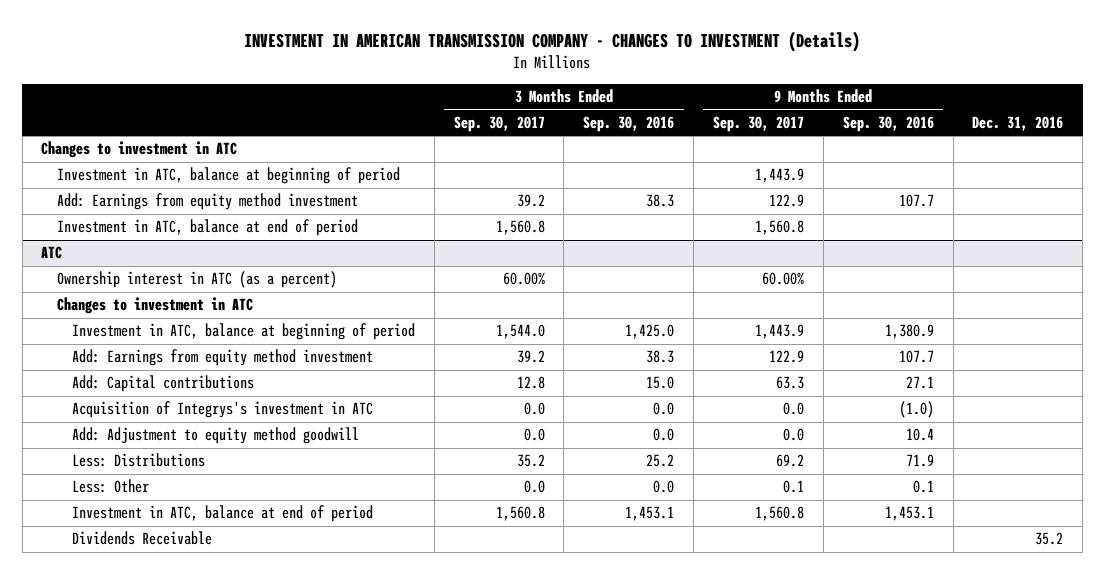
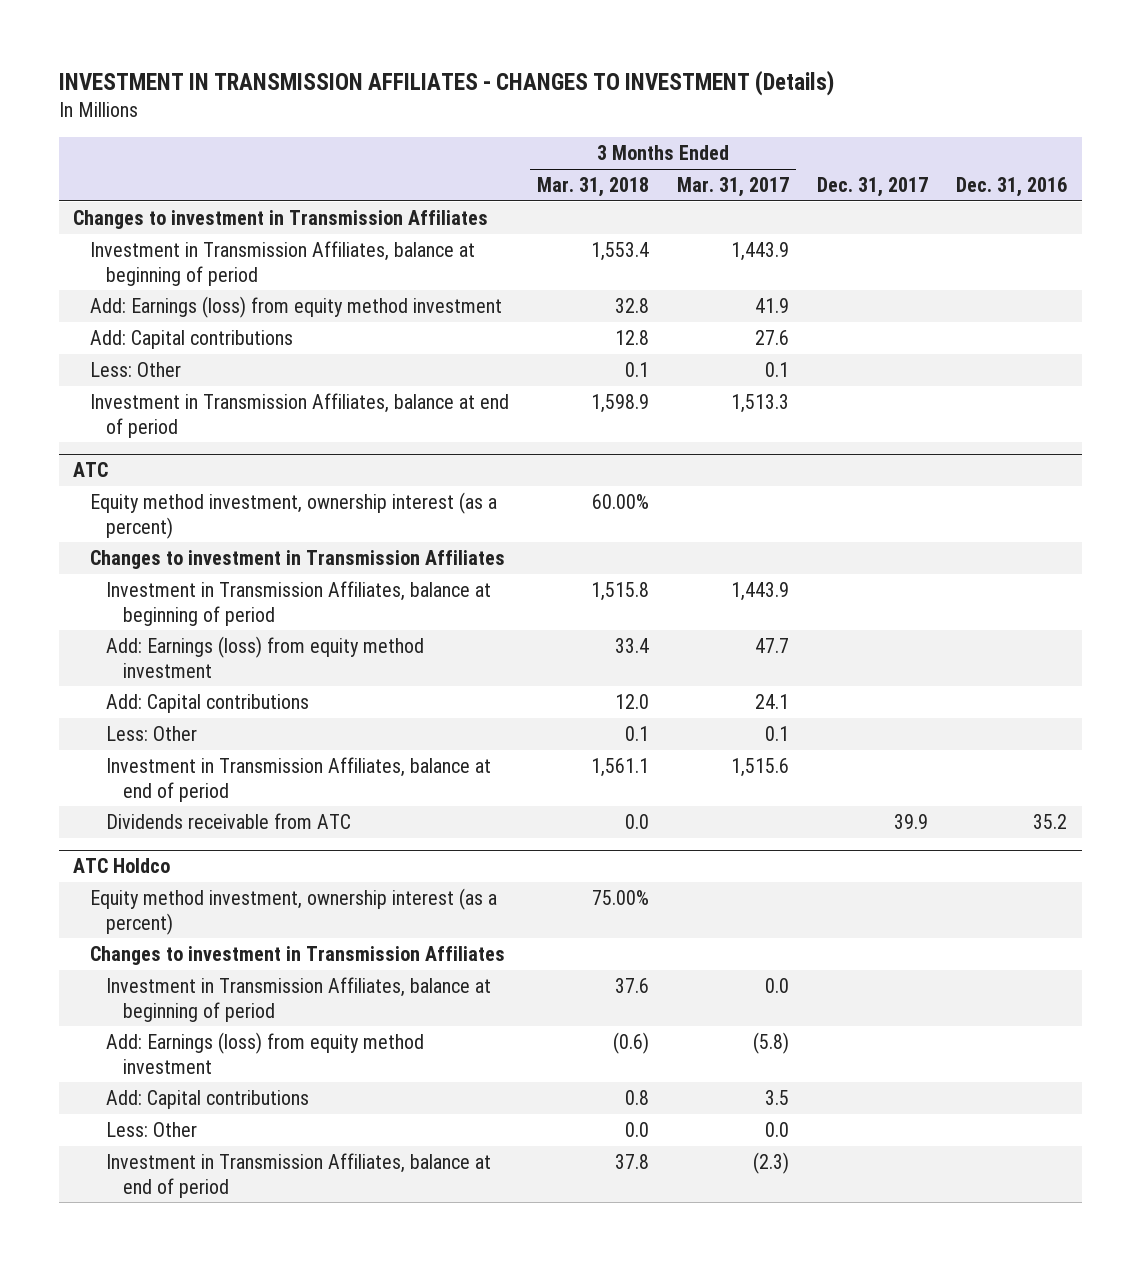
- INVESTMENT IN AMERICAN TRANSMISSION COMPANY - CHANGES TO INVESTMENT (Details)
+ INVESTMENT IN TRANSMISSION AFFILIATES - CHANGES TO INVESTMENT (Details)
- | 3 Months Ended Sep. 30, 2017 | 3 Months Ended Sep. 30, 2016 | 9 Months Ended Sep. 30, 2017 | 9 Months Ended Sep. 30, 2016 | Dec. 31, 2016
+ | 3 Months Ended Mar. 31, 2018 | 3 Months Ended Mar. 31, 2017 | Dec. 31, 2017 | Dec. 31, 2016
- Changes to investment in ATC
- Investment in ATC, balance at beginning of period | | | 1,443.9 | |
- Add: Earnings from equity method investment | 39.2 | 38.3 | 122.9 | 107.7 |
- Investment in ATC, balance at end of period | 1,560.8 | | 1,560.8 | |
+ Changes to investment in Transmission Affiliates
+ Investment in Transmission Affiliates, balance at beginning of period | 1,553.4 | 1,443.9 | |
+ Add: Earnings (loss) from equity method investment | 32.8 | 41.9 | |
+ Add: Capital contributions | 12.8 | 27.6 | |
+ Less: Other | 0.1 | 0.1 | |
+ Investment in Transmission Affiliates, balance at end of period | 1,598.9 | 1,513.3 | |
@ ATC
- Ownership interest in ATC (as a percent) | 60.00% | | 60.00% | |
- Changes to investment in ATC
- Investment in ATC, balance at beginning of period | 1,544.0 | 1,425.0 | 1,443.9 | 1,380.9 |
- Add: Earnings from equity method investment | 39.2 | 38.3 | 122.9 | 107.7 |
+ Equity method investment, ownership interest (as a percent) | 60.00% | | |
+ Changes to investment in Transmission Affiliates
+ Investment in Transmission Affiliates, balance at beginning of period | 1,515.8 | 1,443.9 | |
+ Add: Earnings (loss) from equity method investment | 33.4 | 47.7 | |
- Acquisition of Integrys's investment in ATC | 0.0 | 0.0 | 0.0 | (1.0) |
- Add: Adjustment to equity method goodwill | 0.0 | 0.0 | 0.0 | 10.4 |
- Less: Distributions | 35.2 | 25.2 | 69.2 | 71.9 |
- Investment in ATC, balance at end of period | 1,560.8 | 1,453.1 | 1,560.8 | 1,453.1 |
- Dividends Receivable | | | | | 35.2
+ Investment in Transmission Affiliates, balance at end of period | 1,561.1 | 1,515.6 | |
+ Dividends receivable from ATC | 0.0 | | 39.9 | 35.2
+ ATC Holdco
+ Equity method investment, ownership interest (as a percent) | 75.00% | | |
+ Changes to investment in Transmission Affiliates
+ Investment in Transmission Affiliates, balance at beginning of period | 37.6 | 0.0 | |
+ Add: Earnings (loss) from equity method investment | (0.6) | (5.8) | |
+ Add: Capital contributions | 0.8 | 3.5 | |
+ Less: Other | 0.0 | 0.0 | |
+ Investment in Transmission Affiliates, balance at end of period | 37.8 | (2.3) | |

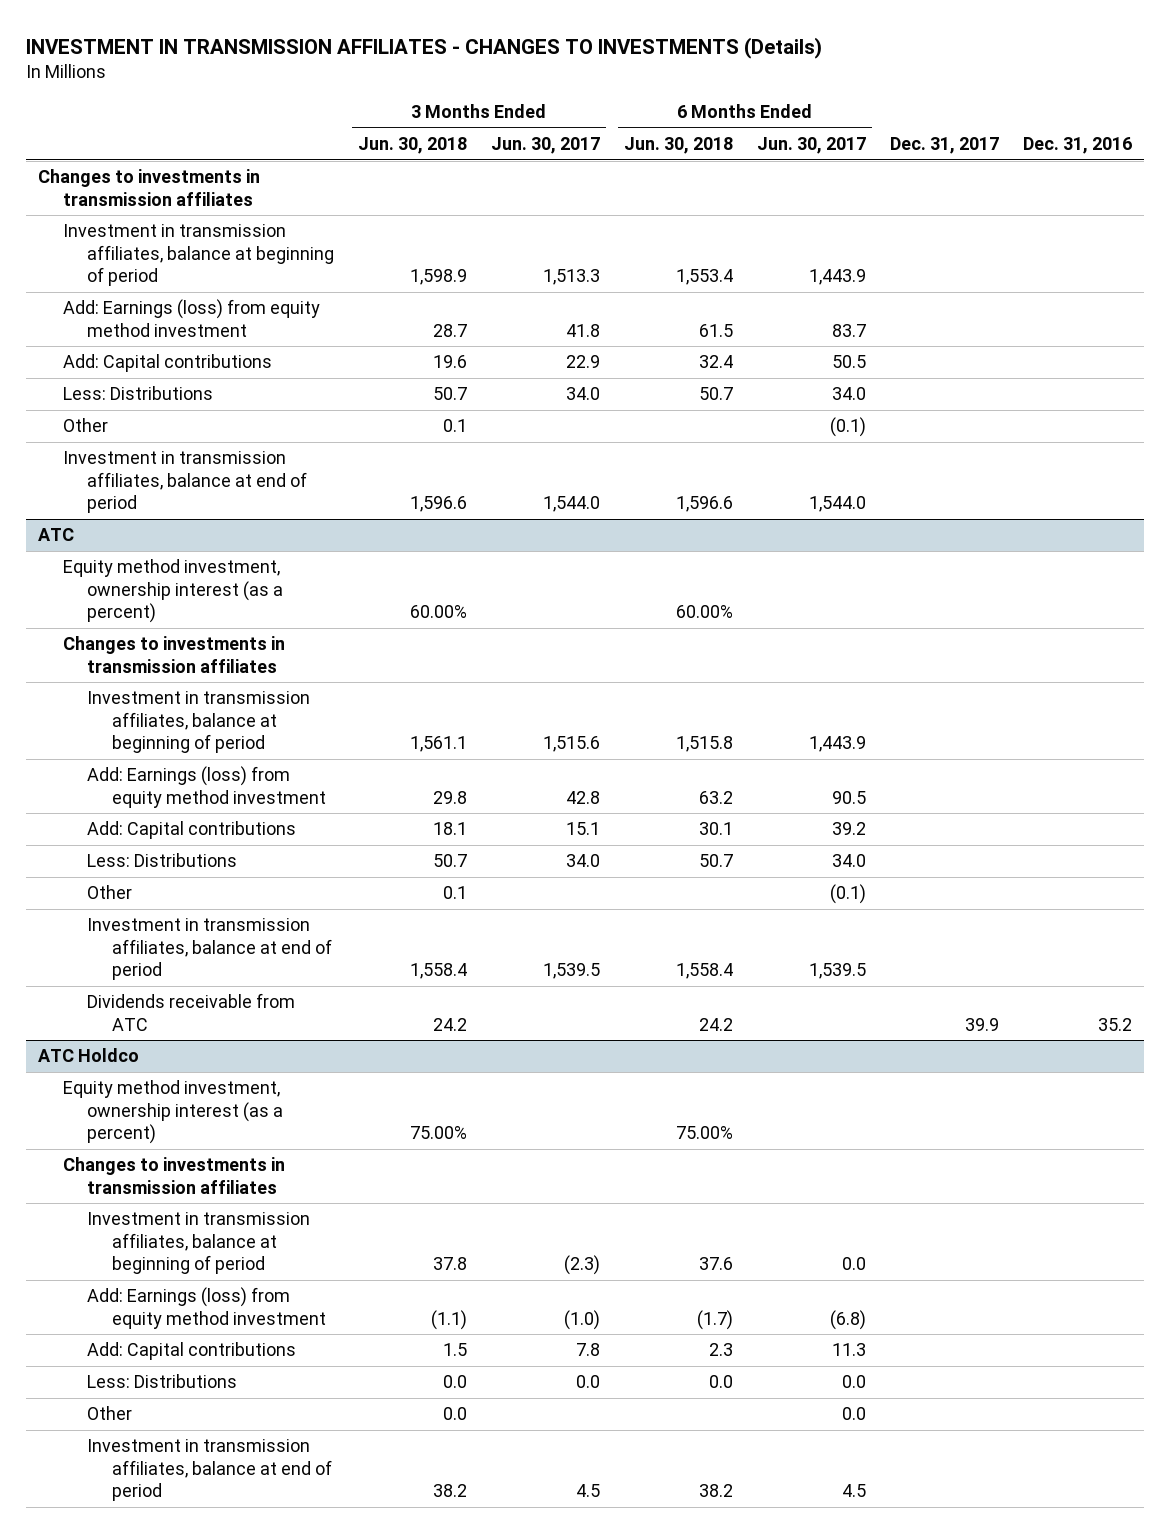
- INVESTMENT IN TRANSMISSION AFFILIATES - CHANGES TO INVESTMENT (Details)
+ INVESTMENT IN TRANSMISSION AFFILIATES - CHANGES TO INVESTMENTS (Details)
- | 3 Months Ended Mar. 31, 2018 | 3 Months Ended Mar. 31, 2017 | Dec. 31, 2017 | Dec. 31, 2016
+ | 3 Months Ended Jun. 30, 2018 | 3 Months Ended Jun. 30, 2017 | 6 Months Ended Jun. 30, 2018 | 6 Months Ended Jun. 30, 2017 | Dec. 31, 2017 | Dec. 31, 2016
- Changes to investment in Transmission Affiliates
- Investment in Transmission Affiliates, balance at beginning of period | 1,553.4 | 1,443.9 | |
+ Changes to investments in transmission affiliates
+ Investment in transmission affiliates, balance at beginning of period | 1,598.9 | 1,513.3 | 1,553.4 | 1,443.9 | |
- Less: Other | 0.1 | 0.1 | |
- Investment in Transmission Affiliates, balance at end of period | 1,598.9 | 1,513.3 | |
+ Less: Distributions | 50.7 | 34.0 | 50.7 | 34.0 | |
+ Other | 0.1 | | | (0.1) | |
+ Investment in transmission affiliates, balance at end of period | 1,596.6 | 1,544.0 | 1,596.6 | 1,544.0 | |
@ ATC
- Changes to investment in Transmission Affiliates
- Investment in Transmission Affiliates, balance at beginning of period | 1,515.8 | 1,443.9 | |
+ Changes to investments in transmission affiliates
+ Investment in transmission affiliates, balance at beginning of period | 1,561.1 | 1,515.6 | 1,515.8 | 1,443.9 | |
- Less: Other | 0.1 | 0.1 | |
- Investment in Transmission Affiliates, balance at end of period | 1,561.1 | 1,515.6 | |
+ Less: Distributions | 50.7 | 34.0 | 50.7 | 34.0 | |
+ Other | 0.1 | | | (0.1) | |
+ Investment in transmission affiliates, balance at end of period | 1,558.4 | 1,539.5 | 1,558.4 | 1,539.5 | |
@ ATC Holdco
- Changes to investment in Transmission Affiliates
- Investment in Transmission Affiliates, balance at beginning of period | 37.6 | 0.0 | |
+ Changes to investments in transmission affiliates
+ Investment in transmission affiliates, balance at beginning of period | 37.8 | (2.3) | 37.6 | 0.0 | |
- Less: Other | 0.0 | 0.0 | |
- Investment in Transmission Affiliates, balance at end of period | 37.8 | (2.3) | |
+ Less: Distributions | 0.0 | 0.0 | 0.0 | 0.0 | |
+ Other | 0.0 | | | 0.0 | |
+ Investment in transmission affiliates, balance at end of period | 38.2 | 4.5 | 38.2 | 4.5 | |

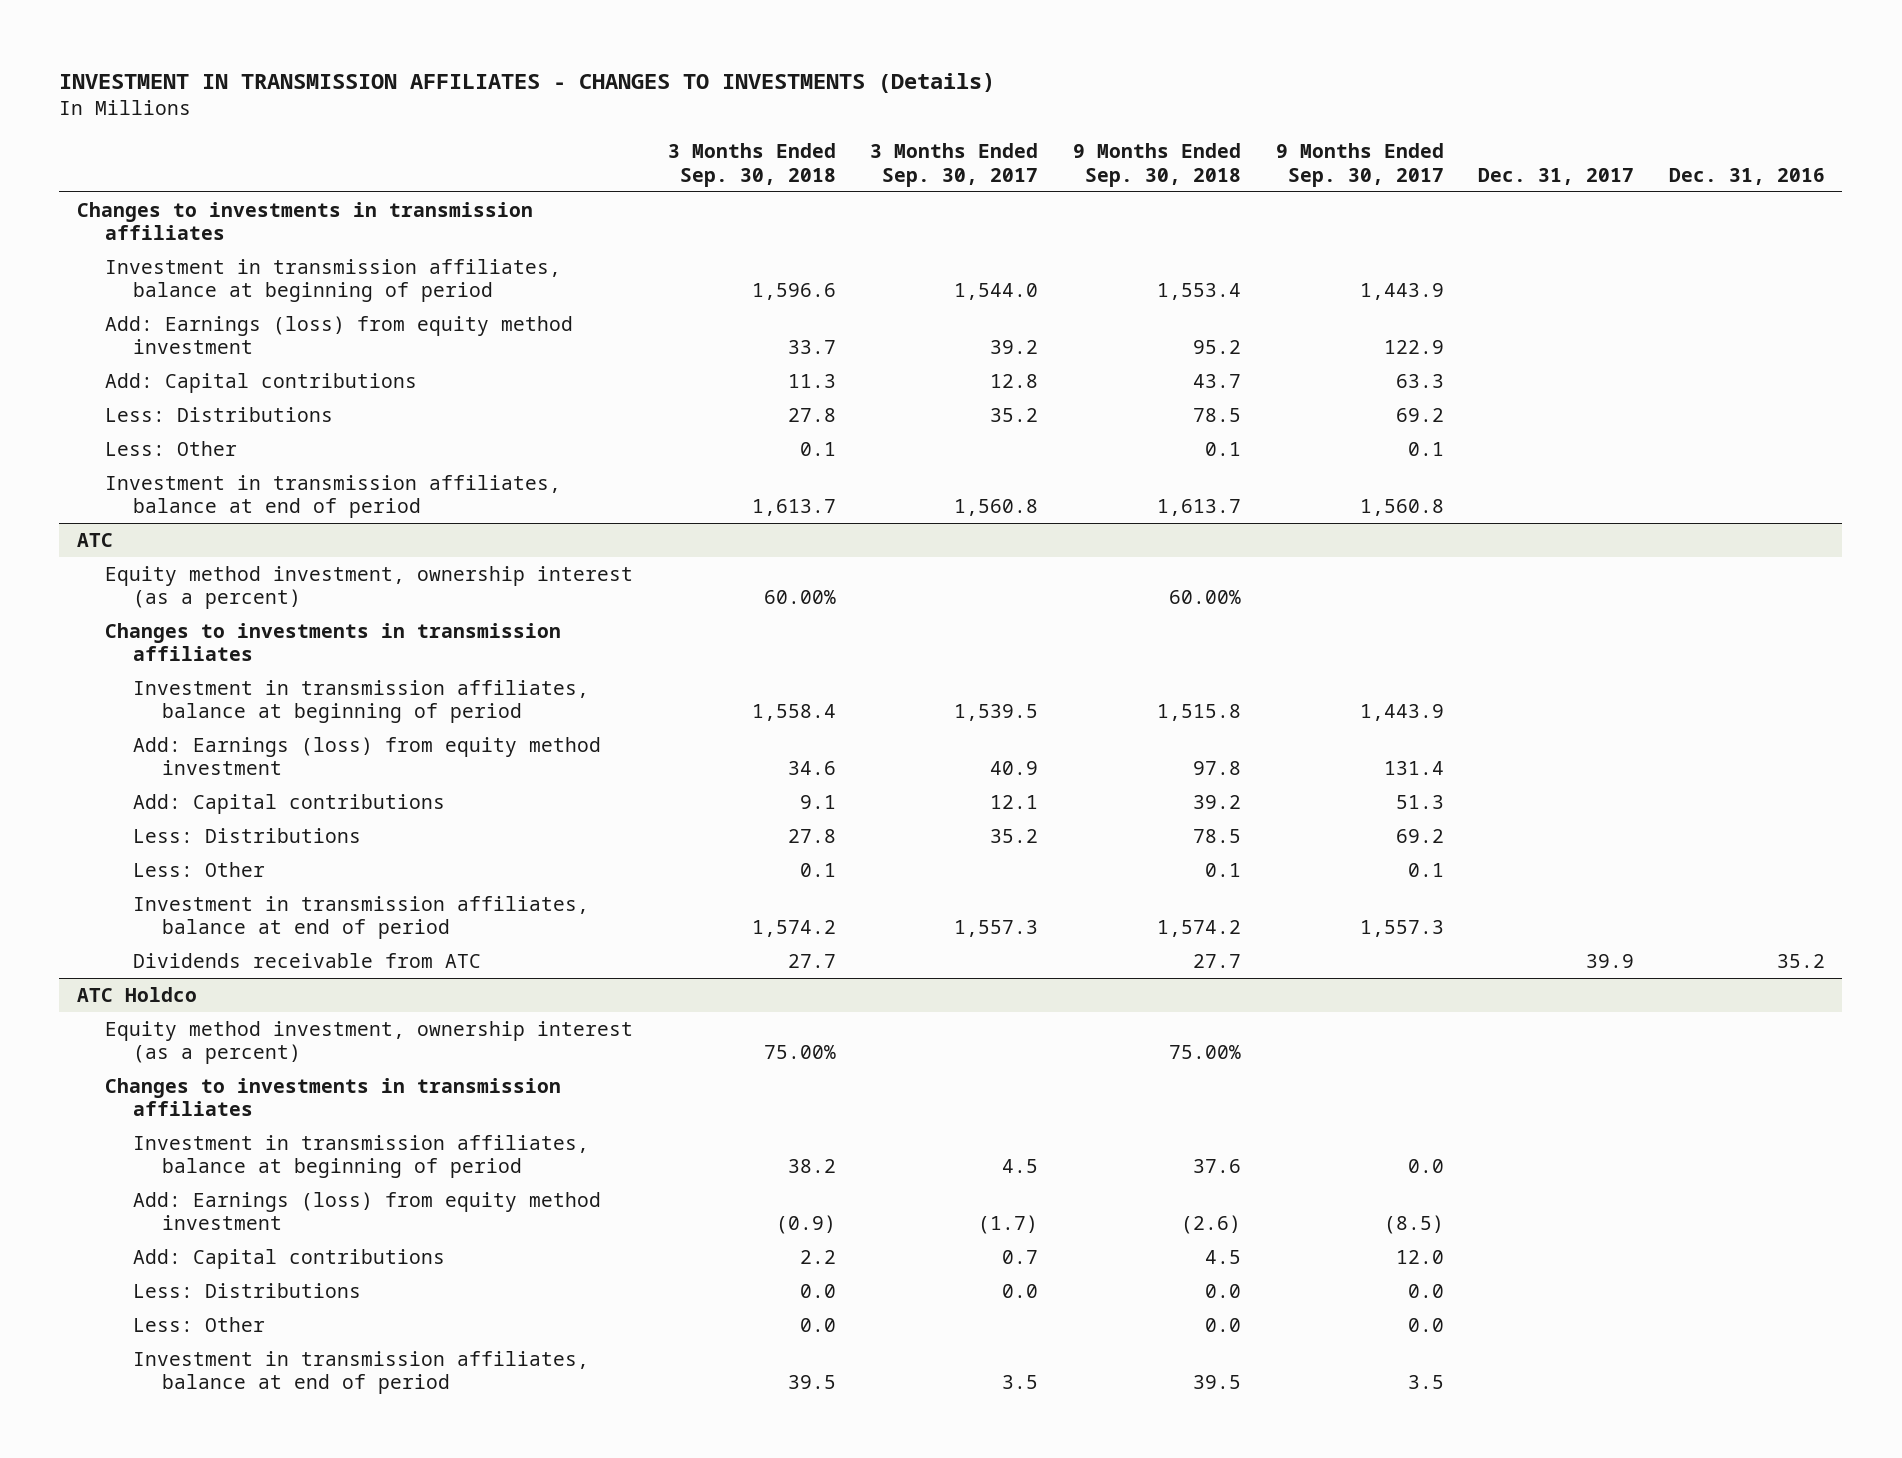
- | 3 Months Ended Jun. 30, 2018 | 3 Months Ended Jun. 30, 2017 | 6 Months Ended Jun. 30, 2018 | 6 Months Ended Jun. 30, 2017 | Dec. 31, 2017 | Dec. 31, 2016
+ | 3 Months Ended Sep. 30, 2018 | 3 Months Ended Sep. 30, 2017 | 9 Months Ended Sep. 30, 2018 | 9 Months Ended Sep. 30, 2017 | Dec. 31, 2017 | Dec. 31, 2016
- Other | 0.1 | | | (0.1) | |
+ Less: Other | 0.1 | | 0.1 | 0.1 | |
@ ATC
- Other | 0.1 | | | (0.1) | |
+ Less: Other | 0.1 | | 0.1 | 0.1 | |
@ ATC Holdco
- Other | 0.0 | | | 0.0 | |
+ Less: Other | 0.0 | | 0.0 | 0.0 | |

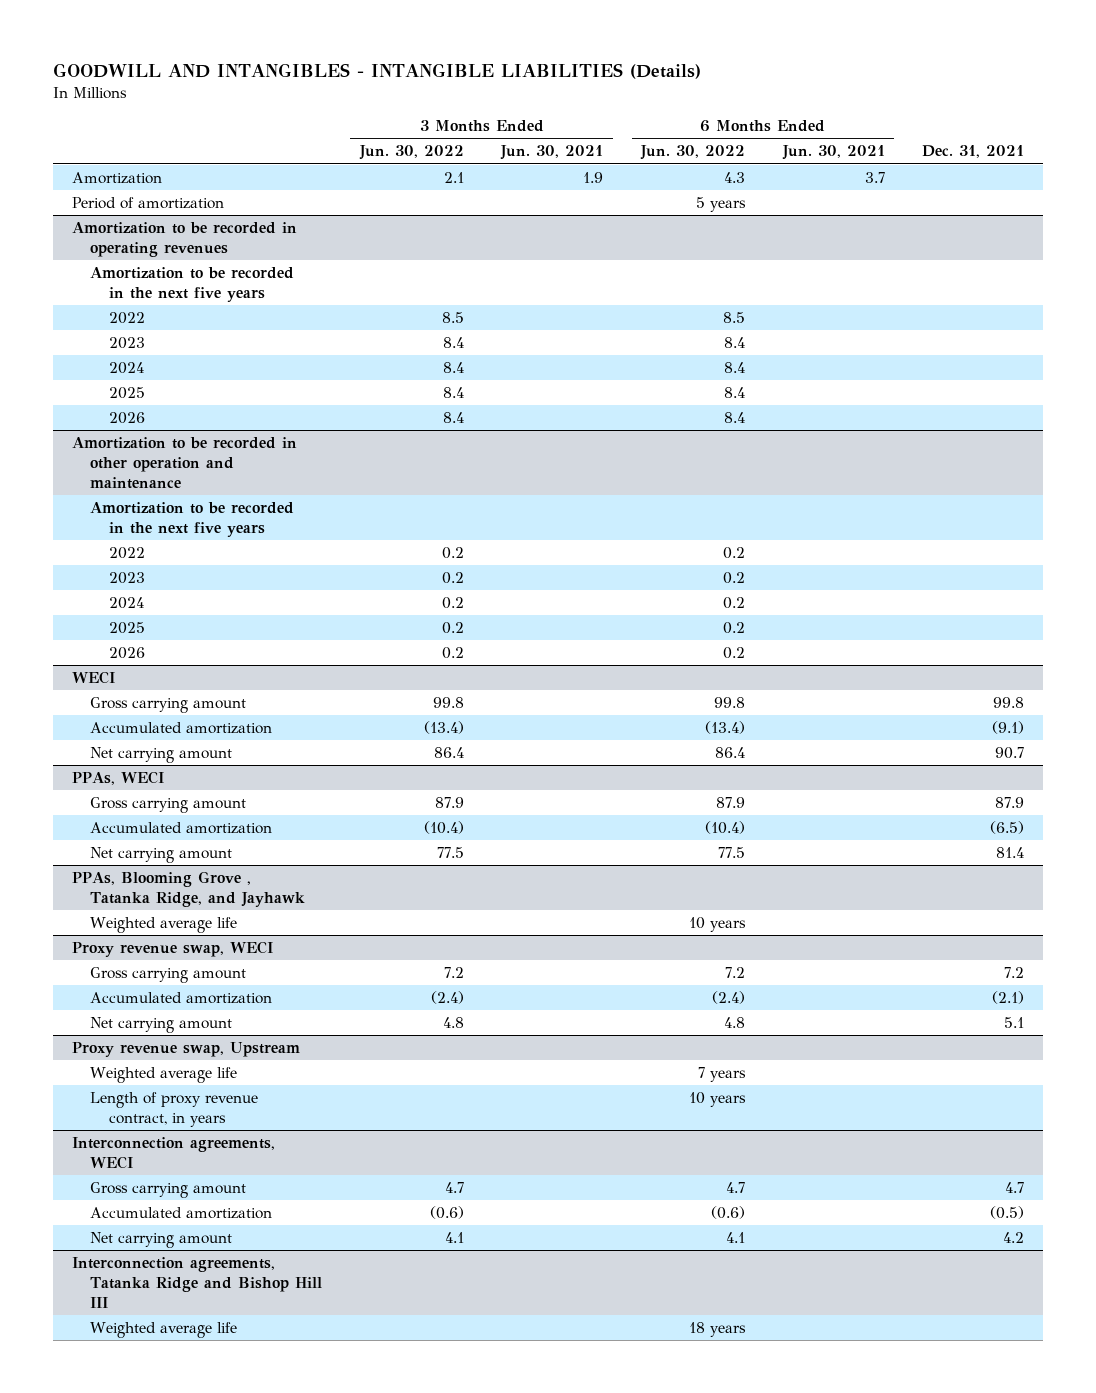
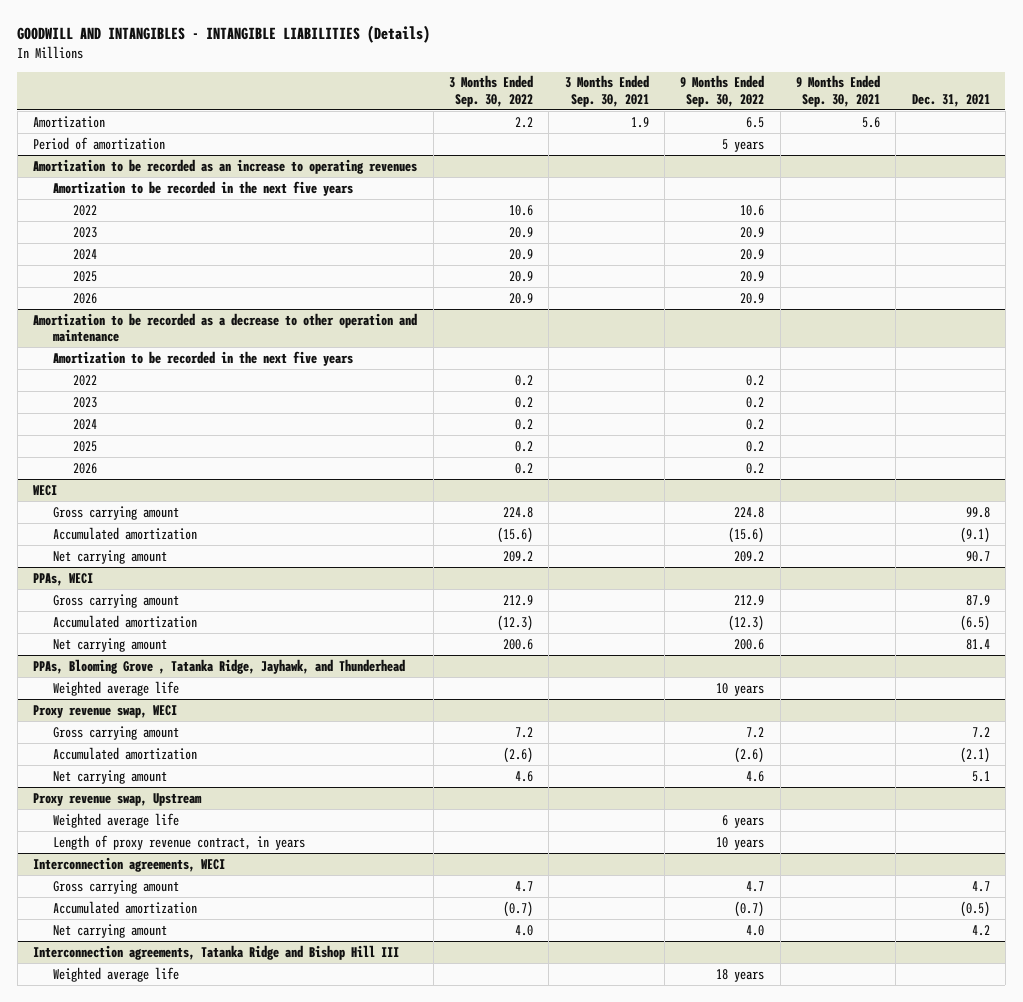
- | 3 Months Ended Jun. 30, 2022 | 3 Months Ended Jun. 30, 2021 | 6 Months Ended Jun. 30, 2022 | 6 Months Ended Jun. 30, 2021 | Dec. 31, 2021
+ | 3 Months Ended Sep. 30, 2022 | 3 Months Ended Sep. 30, 2021 | 9 Months Ended Sep. 30, 2022 | 9 Months Ended Sep. 30, 2021 | Dec. 31, 2021
- Amortization to be recorded in operating revenues
+ Amortization to be recorded as an increase to operating revenues
- Amortization to be recorded in other operation and maintenance
+ Amortization to be recorded as a decrease to other operation and maintenance
- PPAs, Blooming Grove , Tatanka Ridge, and Jayhawk
+ PPAs, Blooming Grove , Tatanka Ridge, Jayhawk, and Thunderhead

